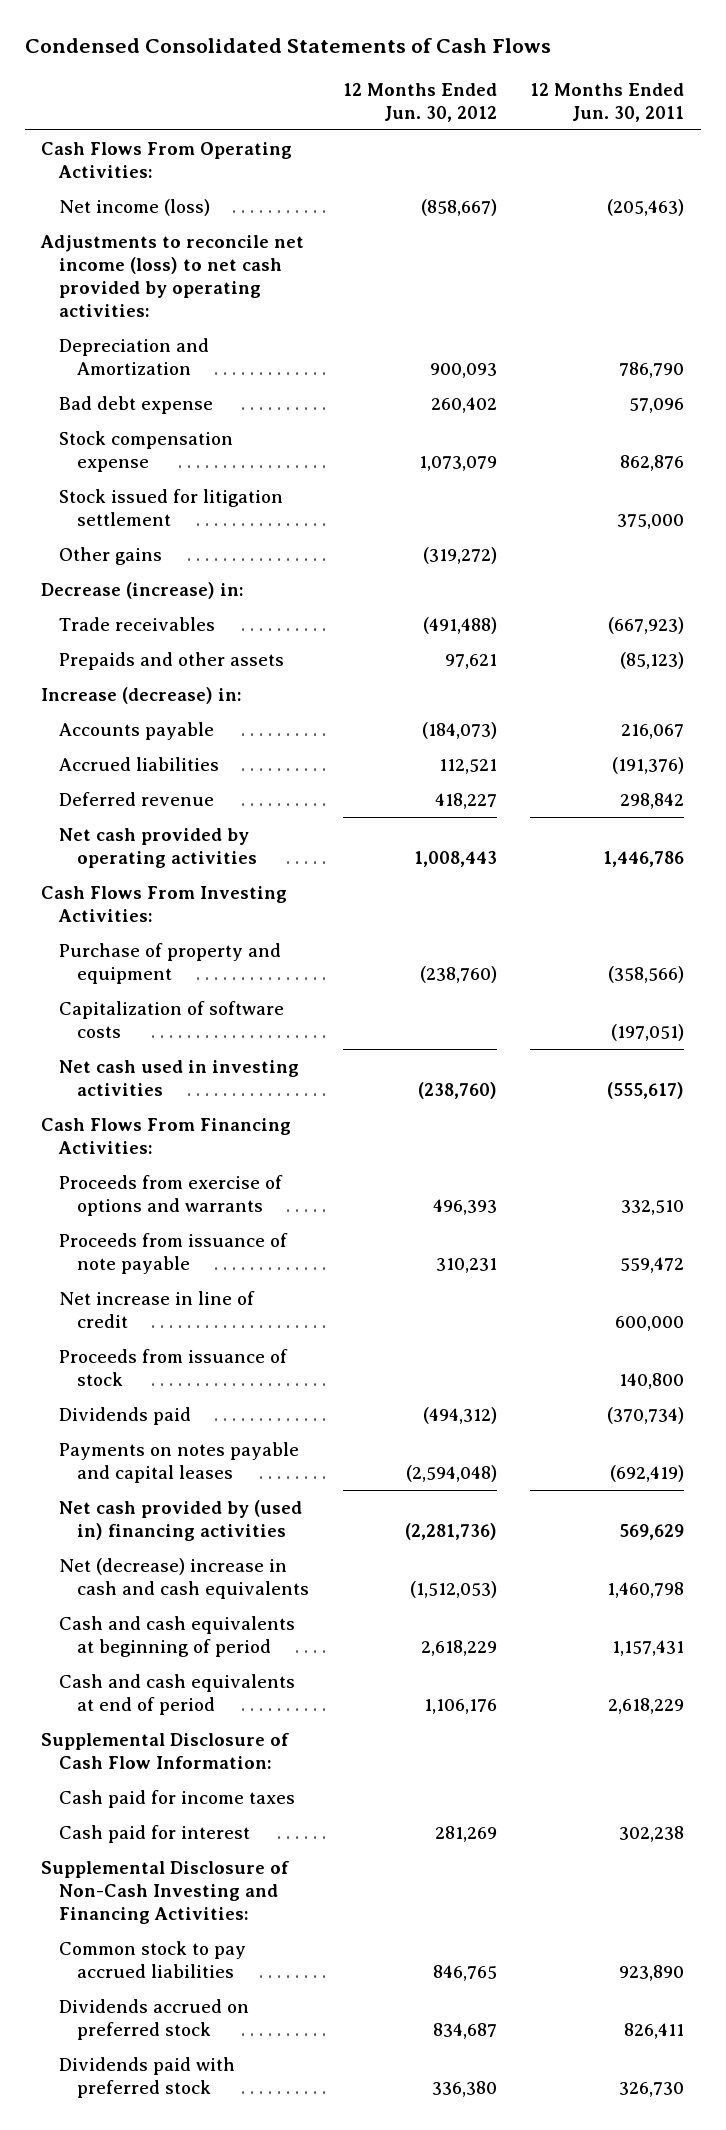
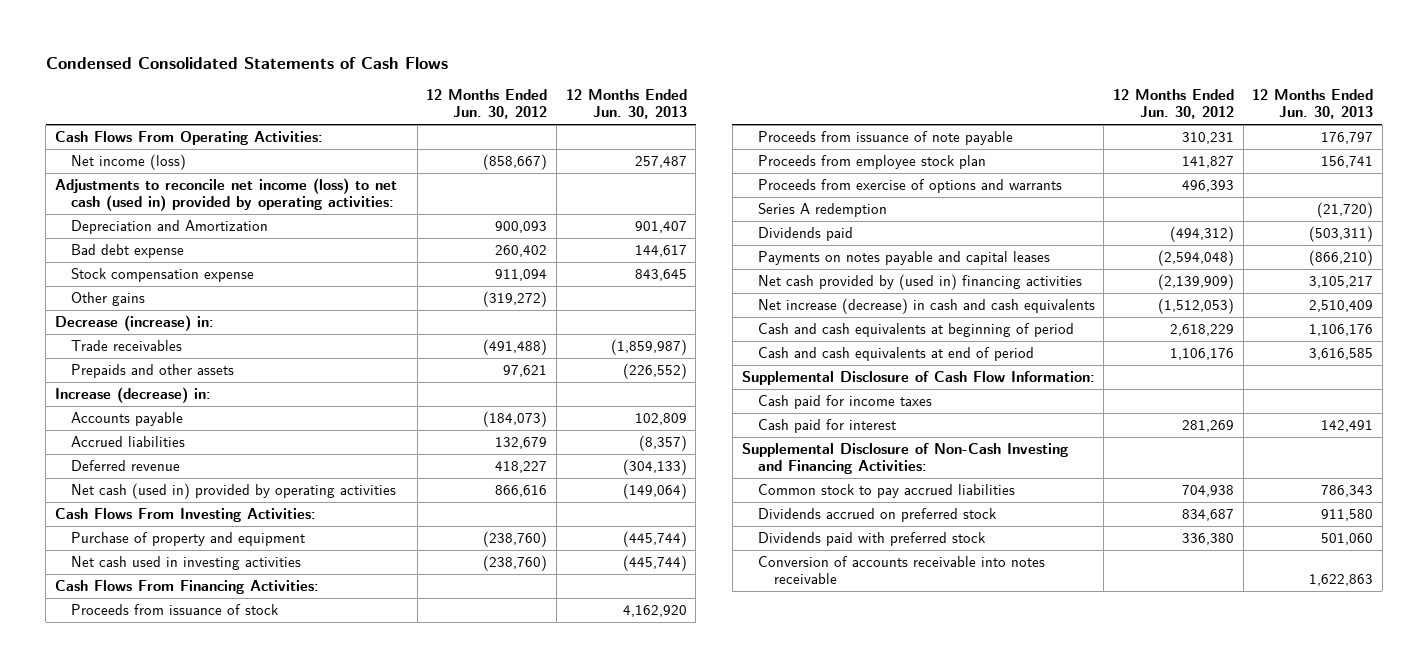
- | 12 Months Ended Jun. 30, 2012 | 12 Months Ended Jun. 30, 2011
+ | 12 Months Ended Jun. 30, 2012 | 12 Months Ended Jun. 30, 2013
- Adjustments to reconcile net income (loss) to net cash provided by operating activities:
+ Adjustments to reconcile net income (loss) to net cash (used in) provided by operating activities:
- Stock compensation expense | 1,073,079 | 862,876
- Stock issued for litigation settlement | | 375,000
+ Stock compensation expense | 911,094 | 843,645
- Accrued liabilities | 112,521 | (191,376)
+ Accrued liabilities | 132,679 | (8,357)
- Net cash provided by operating activities | 1,008,443 | 1,446,786
+ Net cash (used in) provided by operating activities | 866,616 | (149,064)
- Capitalization of software costs | | (197,051)
- Net increase in line of credit | | 600,000
moved down: Proceeds from issuance of note payable | 310,231 | 176,797
+ Proceeds from employee stock plan | 141,827 | 156,741
moved down: Proceeds from exercise of options and warrants | 496,393 |
+ Series A redemption | | (21,720)
- Net cash provided by (used in) financing activities | (2,281,736) | 569,629
- Net (decrease) increase in cash and cash equivalents | (1,512,053) | 1,460,798
+ Net cash provided by (used in) financing activities | (2,139,909) | 3,105,217
+ Net increase (decrease) in cash and cash equivalents | (1,512,053) | 2,510,409
- Common stock to pay accrued liabilities | 846,765 | 923,890
+ Common stock to pay accrued liabilities | 704,938 | 786,343
+ Conversion of accounts receivable into notes receivable | | 1,622,863

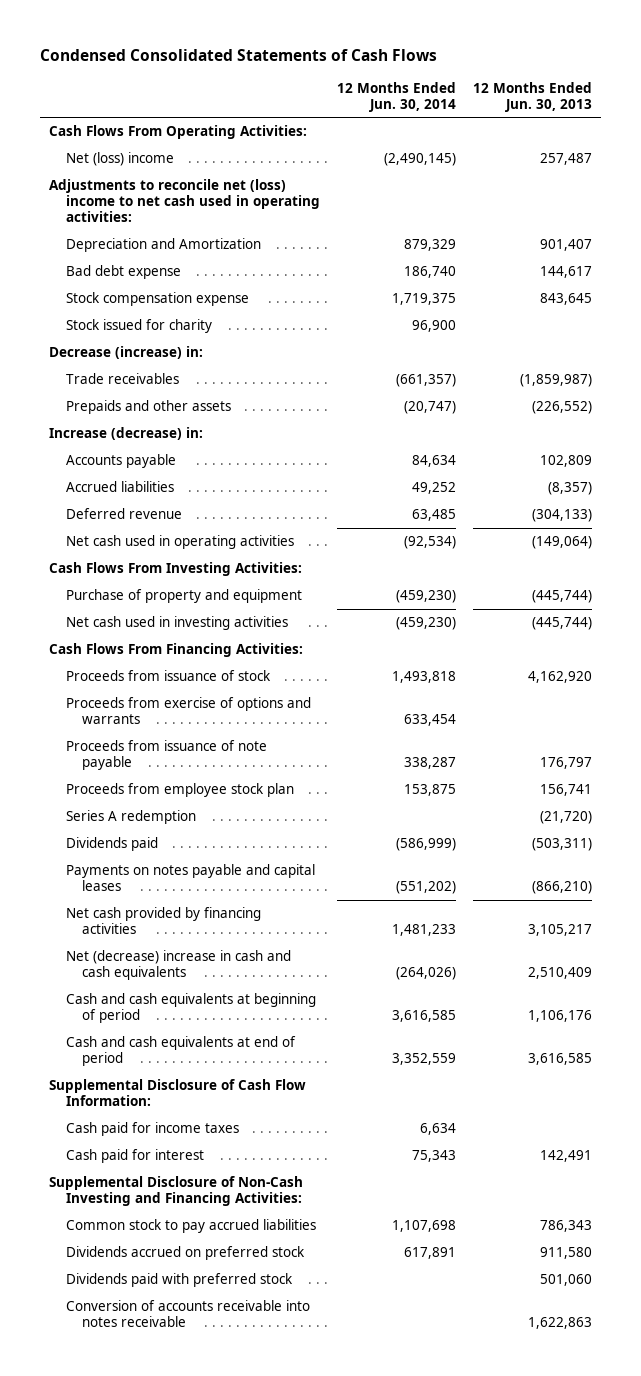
- | 12 Months Ended Jun. 30, 2012 | 12 Months Ended Jun. 30, 2013
+ | 12 Months Ended Jun. 30, 2014 | 12 Months Ended Jun. 30, 2013
- Net income (loss) | (858,667) | 257,487
- Adjustments to reconcile net income (loss) to net cash (used in) provided by operating activities:
+ Net (loss) income | (2,490,145) | 257,487
+ Adjustments to reconcile net (loss) income to net cash used in operating activities:
- Other gains | (319,272) |
+ Stock issued for charity | 96,900 |
- Net cash (used in) provided by operating activities | 866,616 | (149,064)
+ Net cash used in operating activities | (92,534) | (149,064)
moved up: Proceeds from exercise of options and warrants | 633,454 |
- Net cash provided by (used in) financing activities | (2,139,909) | 3,105,217
- Net increase (decrease) in cash and cash equivalents | (1,512,053) | 2,510,409
+ Net cash provided by financing activities | 1,481,233 | 3,105,217
+ Net (decrease) increase in cash and cash equivalents | (264,026) | 2,510,409

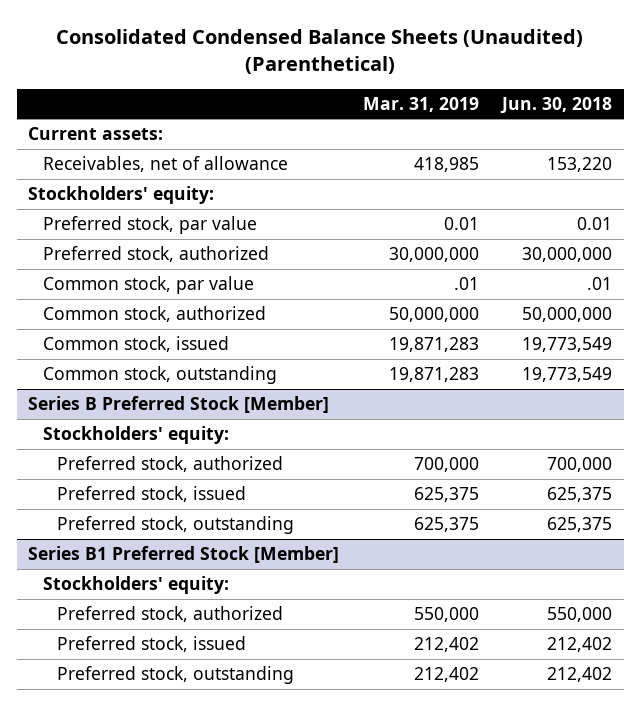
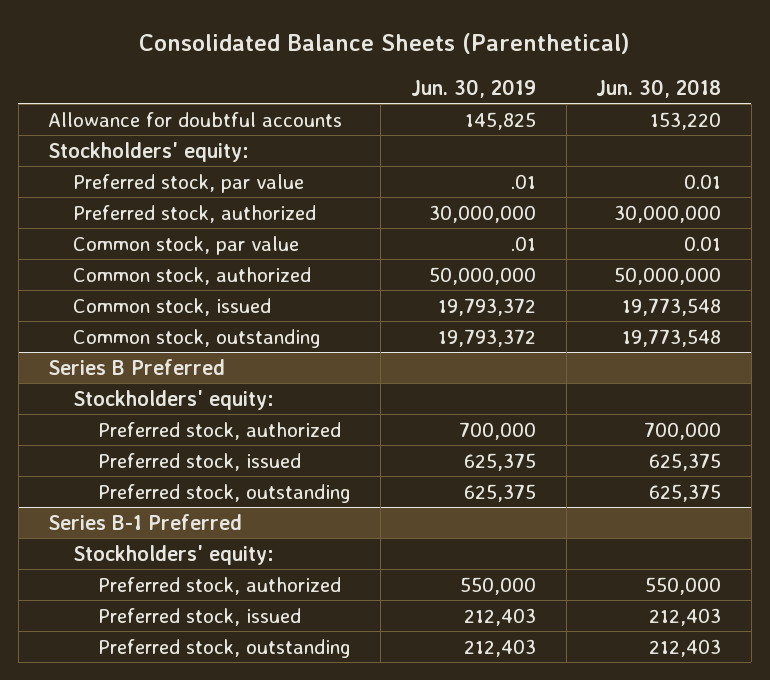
- Consolidated Condensed Balance Sheets (Unaudited) (Parenthetical)
+ Consolidated Balance Sheets (Parenthetical)
- | Mar. 31, 2019 | Jun. 30, 2018
+ | Jun. 30, 2019 | Jun. 30, 2018
- Current assets:
- Receivables, net of allowance | 418,985 | 153,220
+ Allowance for doubtful accounts | 145,825 | 153,220
- Common stock, par value | .01 | .01
+ Common stock, par value | .01 | 0.01
- Common stock, issued | 19,871,283 | 19,773,549
- Common stock, outstanding | 19,871,283 | 19,773,549
- Series B Preferred Stock [Member]
+ Common stock, issued | 19,793,372 | 19,773,548
+ Common stock, outstanding | 19,793,372 | 19,773,548
+ Series B Preferred
- Series B1 Preferred Stock [Member]
+ Series B-1 Preferred
- Preferred stock, issued | 212,402 | 212,402
- Preferred stock, outstanding | 212,402 | 212,402
+ Preferred stock, issued | 212,403 | 212,403
+ Preferred stock, outstanding | 212,403 | 212,403

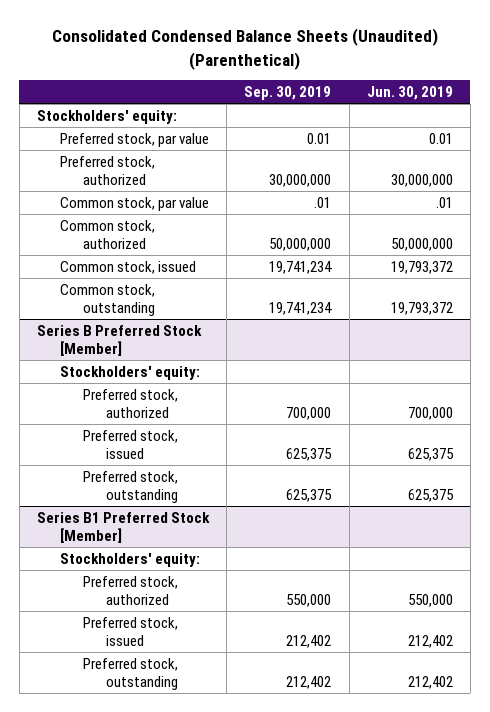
- Consolidated Balance Sheets (Parenthetical)
+ Consolidated Condensed Balance Sheets (Unaudited) (Parenthetical)
- | Jun. 30, 2019 | Jun. 30, 2018
+ | Sep. 30, 2019 | Jun. 30, 2019
- Allowance for doubtful accounts | 145,825 | 153,220
- Preferred stock, par value | .01 | 0.01
+ Preferred stock, par value | 0.01 | 0.01
- Series B Preferred
+ Series B Preferred Stock [Member]
- Series B-1 Preferred
+ Series B1 Preferred Stock [Member]
- Preferred stock, issued | 212,403 | 212,403
- Preferred stock, outstanding | 212,403 | 212,403
+ Preferred stock, issued | 212,402 | 212,402
+ Preferred stock, outstanding | 212,402 | 212,402

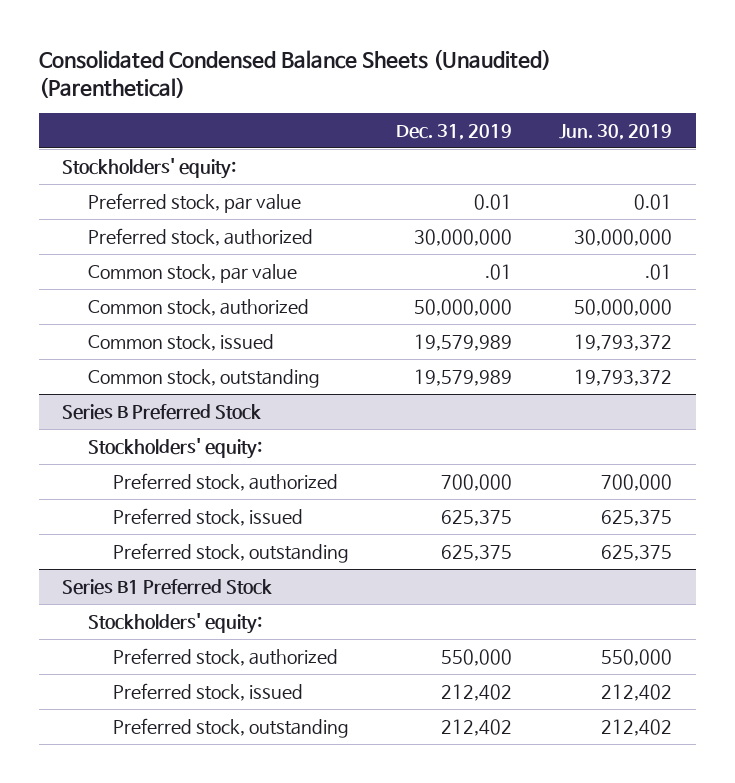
- | Sep. 30, 2019 | Jun. 30, 2019
+ | Dec. 31, 2019 | Jun. 30, 2019
- Series B Preferred Stock [Member]
+ Series B Preferred Stock
- Series B1 Preferred Stock [Member]
+ Series B1 Preferred Stock

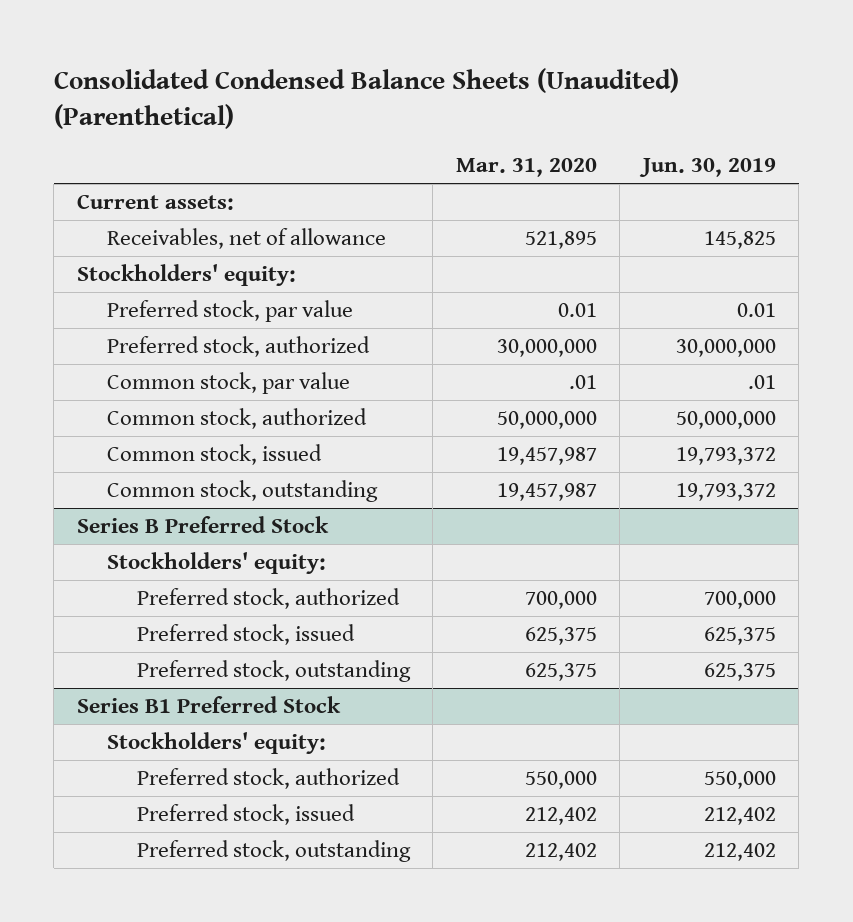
- | Dec. 31, 2019 | Jun. 30, 2019
+ | Mar. 31, 2020 | Jun. 30, 2019
+ Current assets:
+ Receivables, net of allowance | 521,895 | 145,825

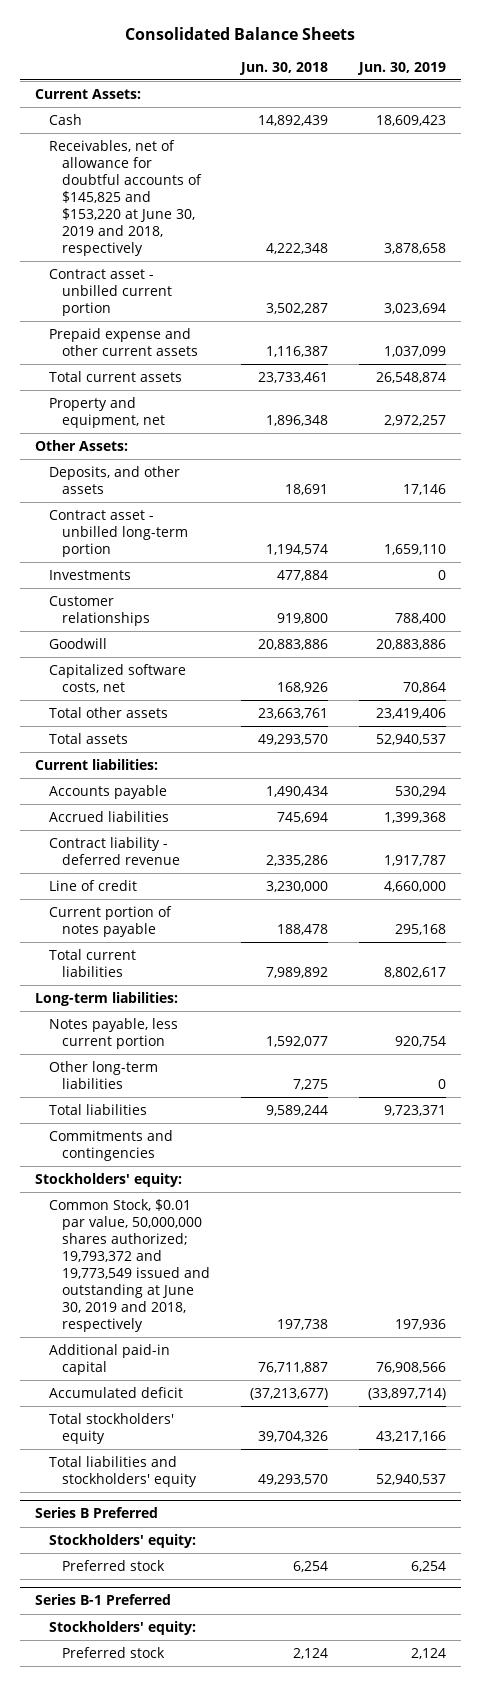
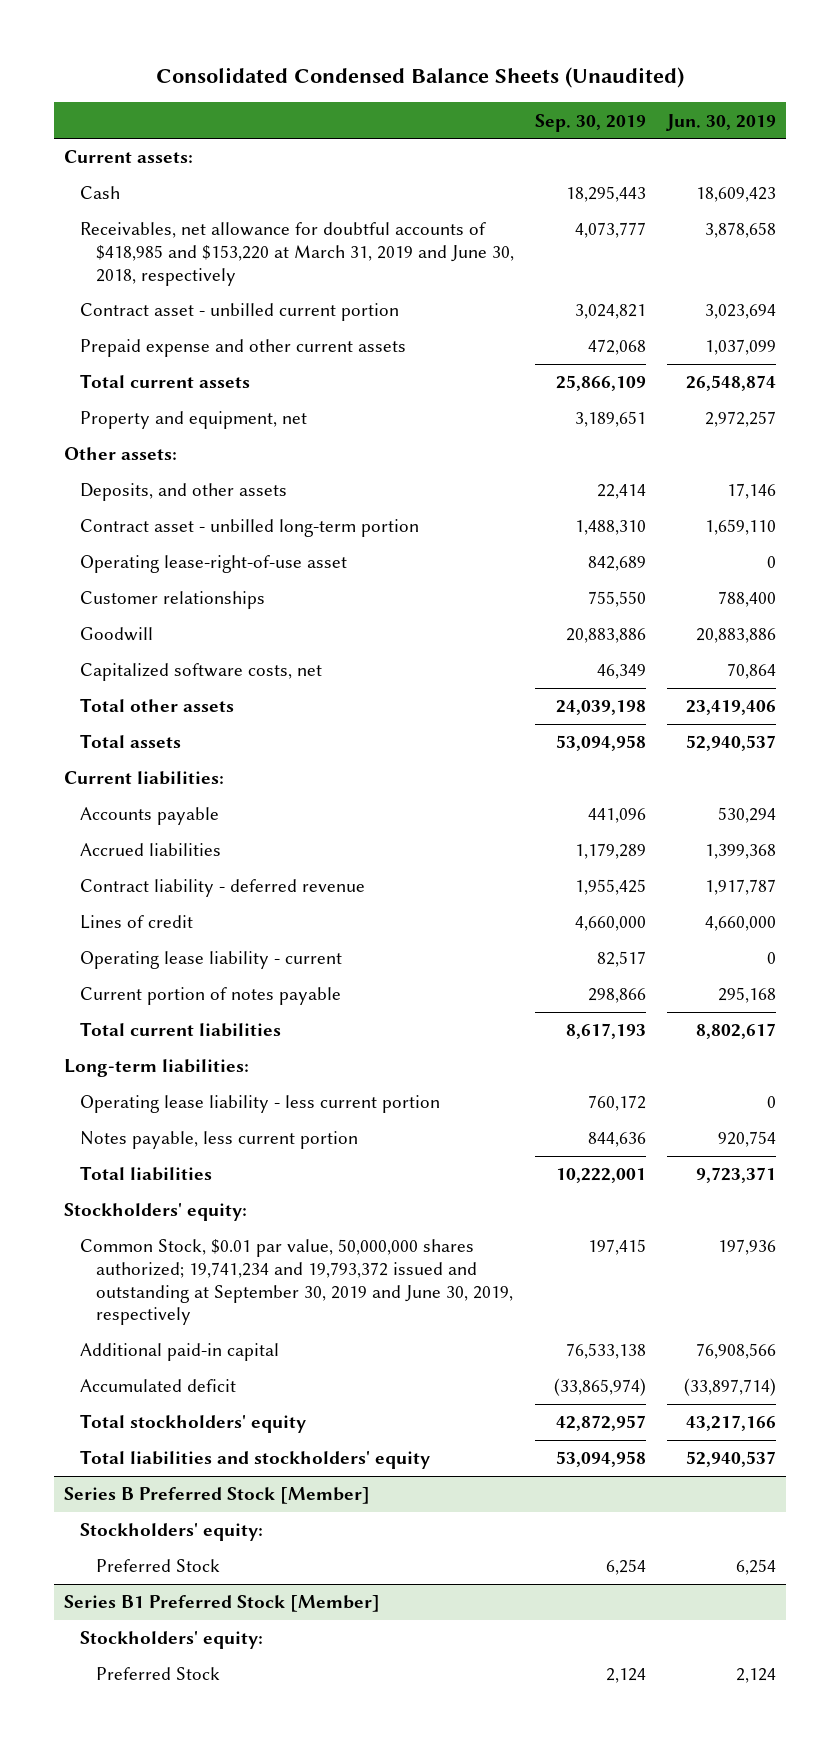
- Consolidated Balance Sheets
+ Consolidated Condensed Balance Sheets (Unaudited)
- | Jun. 30, 2018 | Jun. 30, 2019
+ | Sep. 30, 2019 | Jun. 30, 2019
- Current Assets:
+ Current assets:
- Receivables, net of allowance for doubtful accounts of $145,825 and $153,220 at June 30, 2019 and 2018, respectively | 4,222,348 | 3,878,658
+ Receivables, net allowance for doubtful accounts of $418,985 and $153,220 at March 31, 2019 and June 30, 2018, respectively | 4,073,777 | 3,878,658
- Other Assets:
+ Other assets:
- Investments | 477,884 | 0
+ Operating lease-right-of-use asset | 842,689 | 0
- Line of credit | 3,230,000 | 4,660,000
+ Lines of credit | 4,660,000 | 4,660,000
+ Operating lease liability - current | 82,517 | 0
+ Operating lease liability - less current portion | 760,172 | 0
- Other long-term liabilities | 7,275 | 0
- Commitments and contingencies
- Common Stock, $0.01 par value, 50,000,000 shares authorized; 19,793,372 and 19,773,549 issued and outstanding at June 30, 2019 and 2018, respectively | 197,738 | 197,936
+ Common Stock, $0.01 par value, 50,000,000 shares authorized; 19,741,234 and 19,793,372 issued and outstanding at September 30, 2019 and June 30, 2019, respectively | 197,415 | 197,936
- Series B Preferred
+ Series B Preferred Stock [Member]
- Preferred stock | 6,254 | 6,254
- Series B-1 Preferred
+ Preferred Stock | 6,254 | 6,254
+ Series B1 Preferred Stock [Member]
- Preferred stock | 2,124 | 2,124
+ Preferred Stock | 2,124 | 2,124

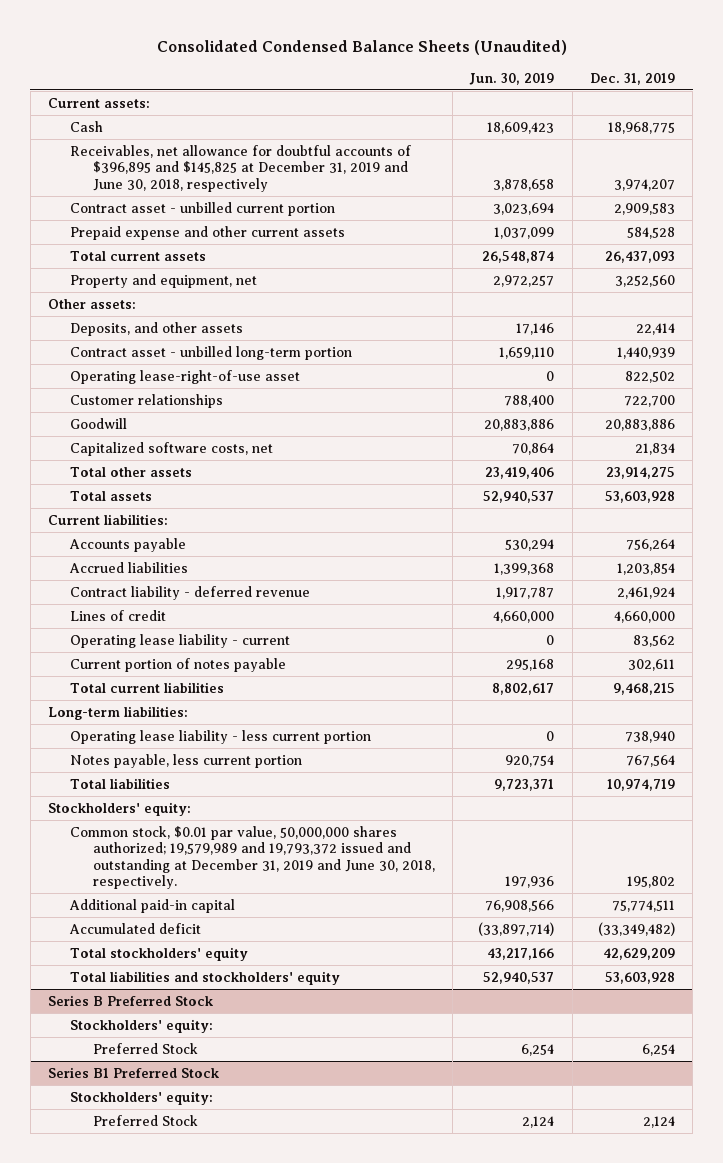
- | Sep. 30, 2019 | Jun. 30, 2019
+ | Jun. 30, 2019 | Dec. 31, 2019
- Receivables, net allowance for doubtful accounts of $418,985 and $153,220 at March 31, 2019 and June 30, 2018, respectively | 4,073,777 | 3,878,658
+ Receivables, net allowance for doubtful accounts of $396,895 and $145,825 at December 31, 2019 and June 30, 2018, respectively | 3,878,658 | 3,974,207
- Common Stock, $0.01 par value, 50,000,000 shares authorized; 19,741,234 and 19,793,372 issued and outstanding at September 30, 2019 and June 30, 2019, respectively | 197,415 | 197,936
+ Common stock, $0.01 par value, 50,000,000 shares authorized; 19,579,989 and 19,793,372 issued and outstanding at December 31, 2019 and June 30, 2018, respectively. | 197,936 | 195,802
- Series B Preferred Stock [Member]
+ Series B Preferred Stock
- Series B1 Preferred Stock [Member]
+ Series B1 Preferred Stock

